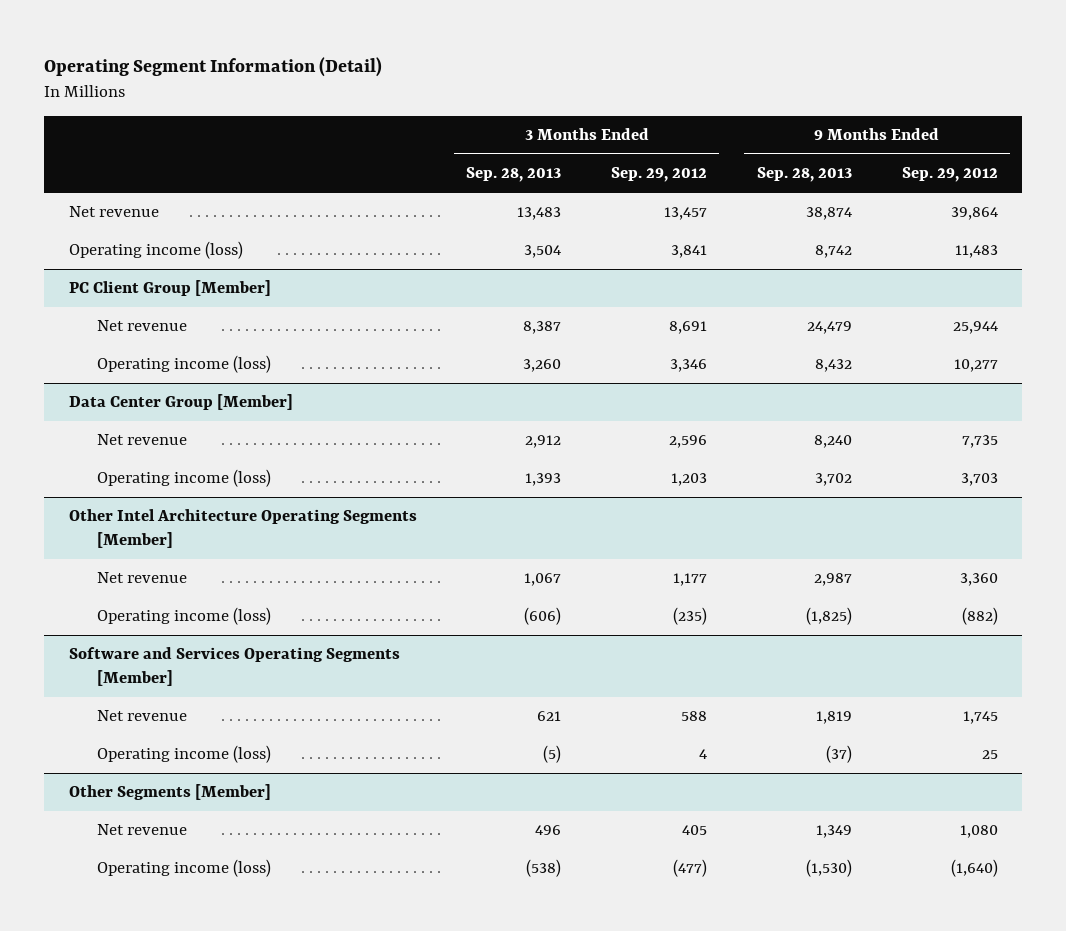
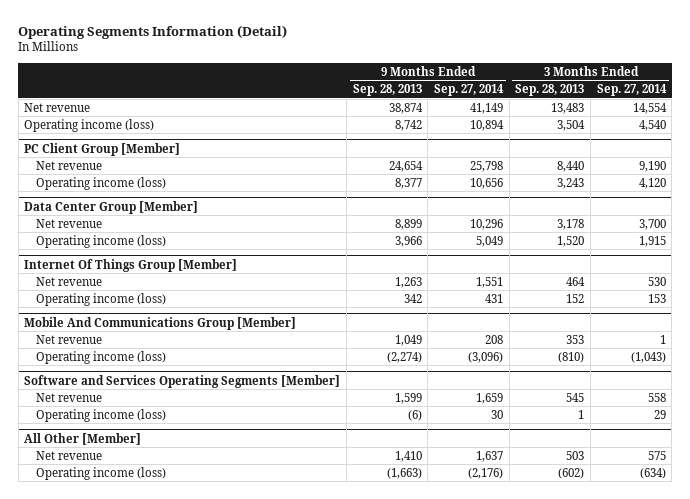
- Operating Segment Information (Detail)
+ Operating Segments Information (Detail)
- | 3 Months Ended Sep. 28, 2013 | 3 Months Ended Sep. 29, 2012 | 9 Months Ended Sep. 28, 2013 | 9 Months Ended Sep. 29, 2012
+ | 9 Months Ended Sep. 28, 2013 | 9 Months Ended Sep. 27, 2014 | 3 Months Ended Sep. 28, 2013 | 3 Months Ended Sep. 27, 2014
@ PC Client Group [Member]
- Net revenue | 8,387 | 8,691 | 24,479 | 25,944
- Operating income (loss) | 3,260 | 3,346 | 8,432 | 10,277
+ Net revenue | 24,654 | 25,798 | 8,440 | 9,190
+ Operating income (loss) | 8,377 | 10,656 | 3,243 | 4,120
@ Data Center Group [Member]
- Net revenue | 2,912 | 2,596 | 8,240 | 7,735
- Operating income (loss) | 1,393 | 1,203 | 3,702 | 3,703
- Other Intel Architecture Operating Segments [Member]
- Net revenue | 1,067 | 1,177 | 2,987 | 3,360
- Operating income (loss) | (606) | (235) | (1,825) | (882)
@ Data Center Group [Member]
+ Net revenue | 8,899 | 10,296 | 3,178 | 3,700
+ Operating income (loss) | 3,966 | 5,049 | 1,520 | 1,915
+ Internet Of Things Group [Member]
+ Net revenue | 1,263 | 1,551 | 464 | 530
+ Operating income (loss) | 342 | 431 | 152 | 153
+ Mobile And Communications Group [Member]
+ Net revenue | 1,049 | 208 | 353 | 1
+ Operating income (loss) | (2,274) | (3,096) | (810) | (1,043)
@ Software and Services Operating Segments [Member]
- Net revenue | 621 | 588 | 1,819 | 1,745
- Operating income (loss) | (5) | 4 | (37) | 25
- Other Segments [Member]
- Net revenue | 496 | 405 | 1,349 | 1,080
- Operating income (loss) | (538) | (477) | (1,530) | (1,640)
@ Software and Services Operating Segments [Member]
+ Net revenue | 1,599 | 1,659 | 545 | 558
+ Operating income (loss) | (6) | 30 | 1 | 29
+ All Other [Member]
+ Net revenue | 1,410 | 1,637 | 503 | 575
+ Operating income (loss) | (1,663) | (2,176) | (602) | (634)

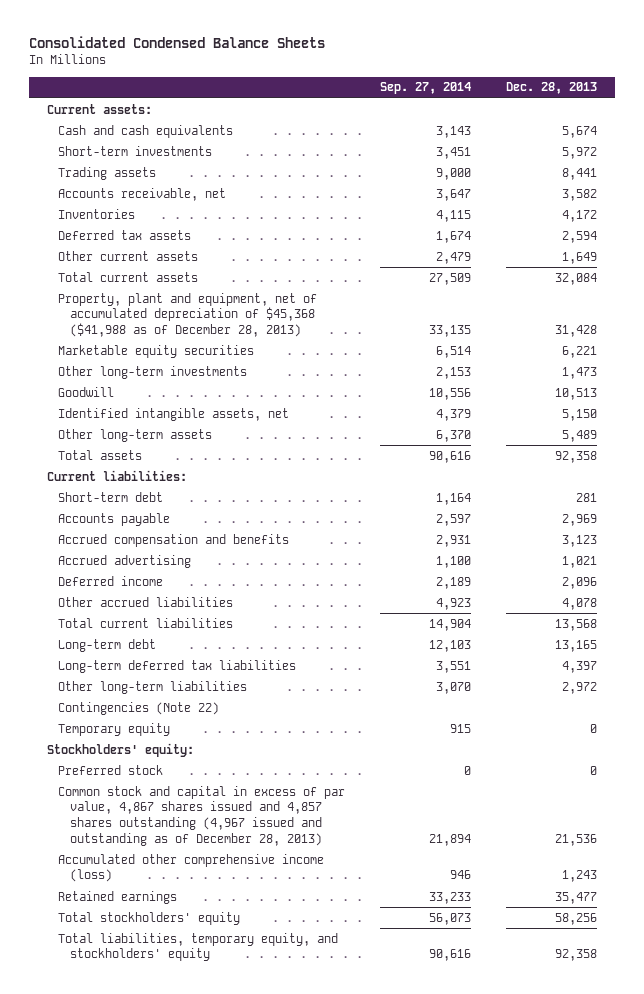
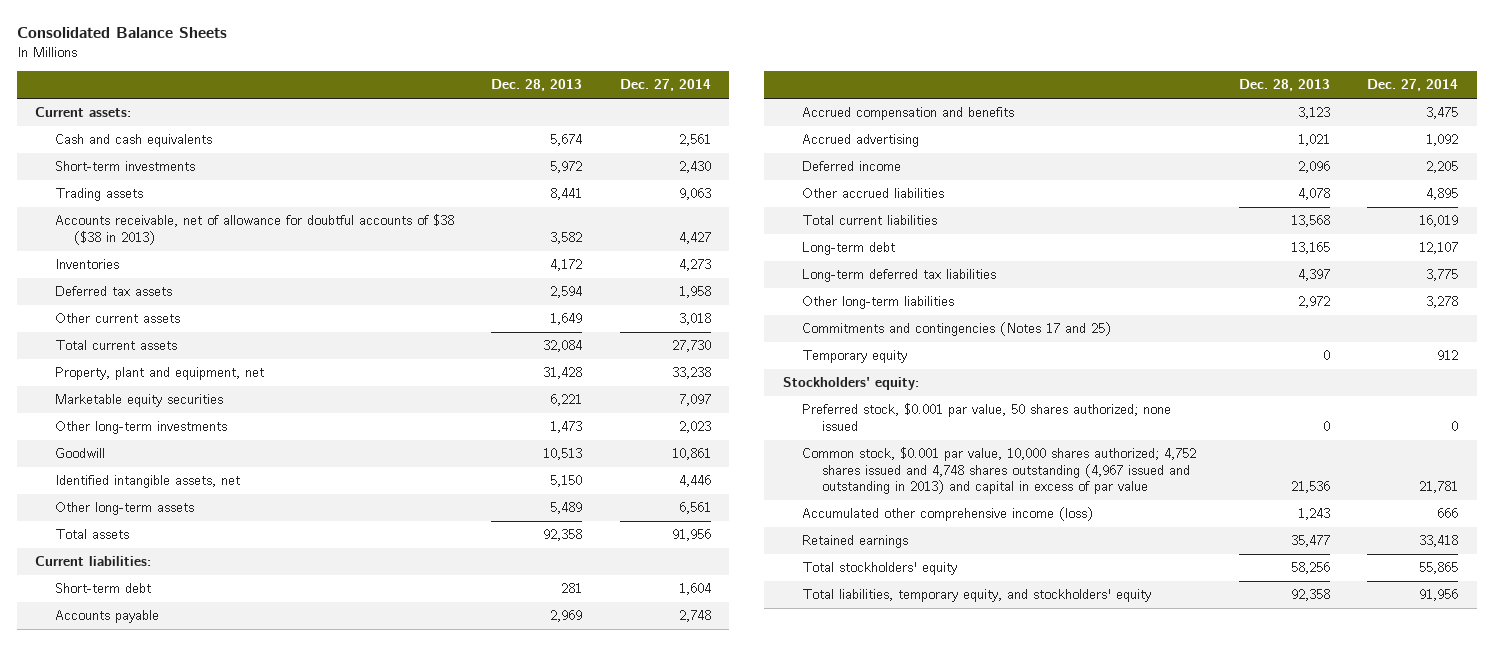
- Consolidated Condensed Balance Sheets
+ Consolidated Balance Sheets
- | Sep. 27, 2014 | Dec. 28, 2013
+ | Dec. 28, 2013 | Dec. 27, 2014
- Accounts receivable, net | 3,647 | 3,582
+ Accounts receivable, net of allowance for doubtful accounts of $38 ($38 in 2013) | 3,582 | 4,427
- Property, plant and equipment, net of accumulated depreciation of $45,368 ($41,988 as of December 28, 2013) | 33,135 | 31,428
+ Property, plant and equipment, net | 31,428 | 33,238
- Contingencies (Note 22)
+ Commitments and contingencies (Notes 17 and 25)
- Preferred stock | 0 | 0
- Common stock and capital in excess of par value, 4,867 shares issued and 4,857 shares outstanding (4,967 issued and outstanding as of December 28, 2013) | 21,894 | 21,536
+ Preferred stock, $0.001 par value, 50 shares authorized; none issued | 0 | 0
+ Common stock, $0.001 par value, 10,000 shares authorized; 4,752 shares issued and 4,748 shares outstanding (4,967 issued and outstanding in 2013) and capital in excess of par value | 21,536 | 21,781

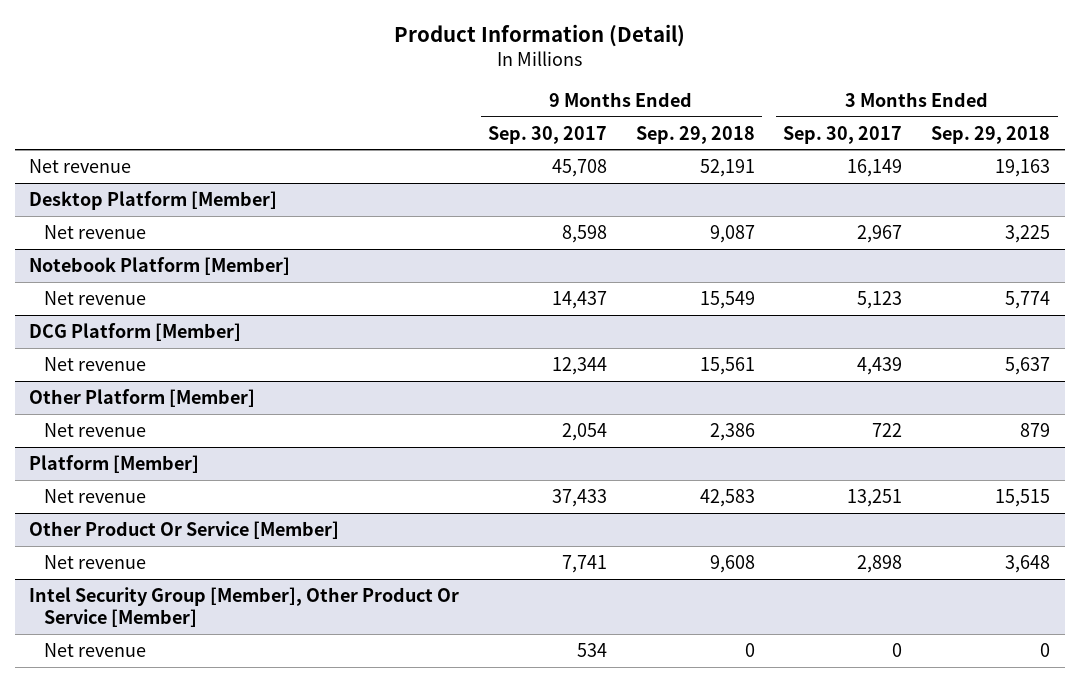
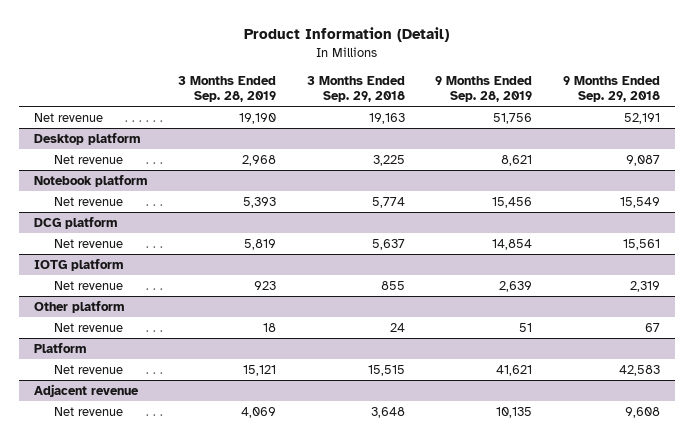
- | 9 Months Ended Sep. 30, 2017 | 9 Months Ended Sep. 29, 2018 | 3 Months Ended Sep. 30, 2017 | 3 Months Ended Sep. 29, 2018
+ | 3 Months Ended Sep. 28, 2019 | 3 Months Ended Sep. 29, 2018 | 9 Months Ended Sep. 28, 2019 | 9 Months Ended Sep. 29, 2018
- Desktop Platform [Member]
+ Desktop platform
- Notebook Platform [Member]
+ Notebook platform
- DCG Platform [Member]
+ DCG platform
- Other Platform [Member]
- Net revenue | 2,054 | 2,386 | 722 | 879
- Platform [Member]
+ IOTG platform
+ Net revenue | 923 | 855 | 2,639 | 2,319
+ Other platform
+ Net revenue | 18 | 24 | 51 | 67
+ Platform
- Other Product Or Service [Member]
+ Adjacent revenue
- Intel Security Group [Member], Other Product Or Service [Member]
- Net revenue | 534 | 0 | 0 | 0

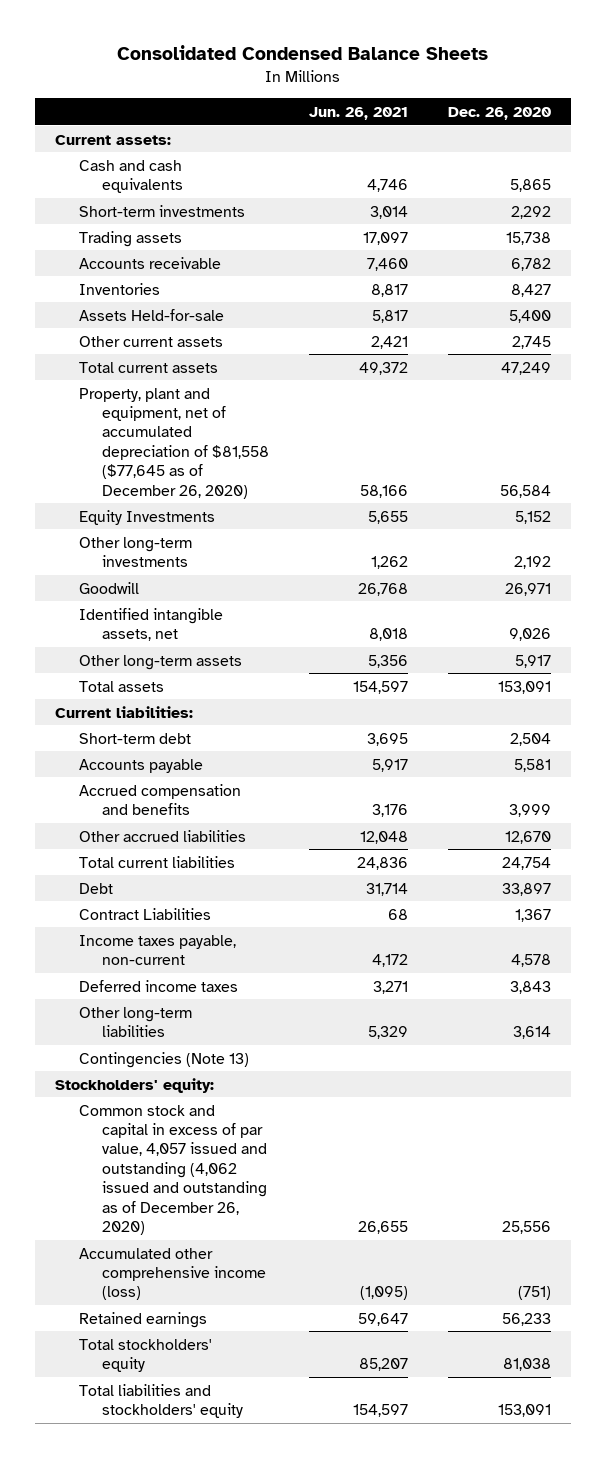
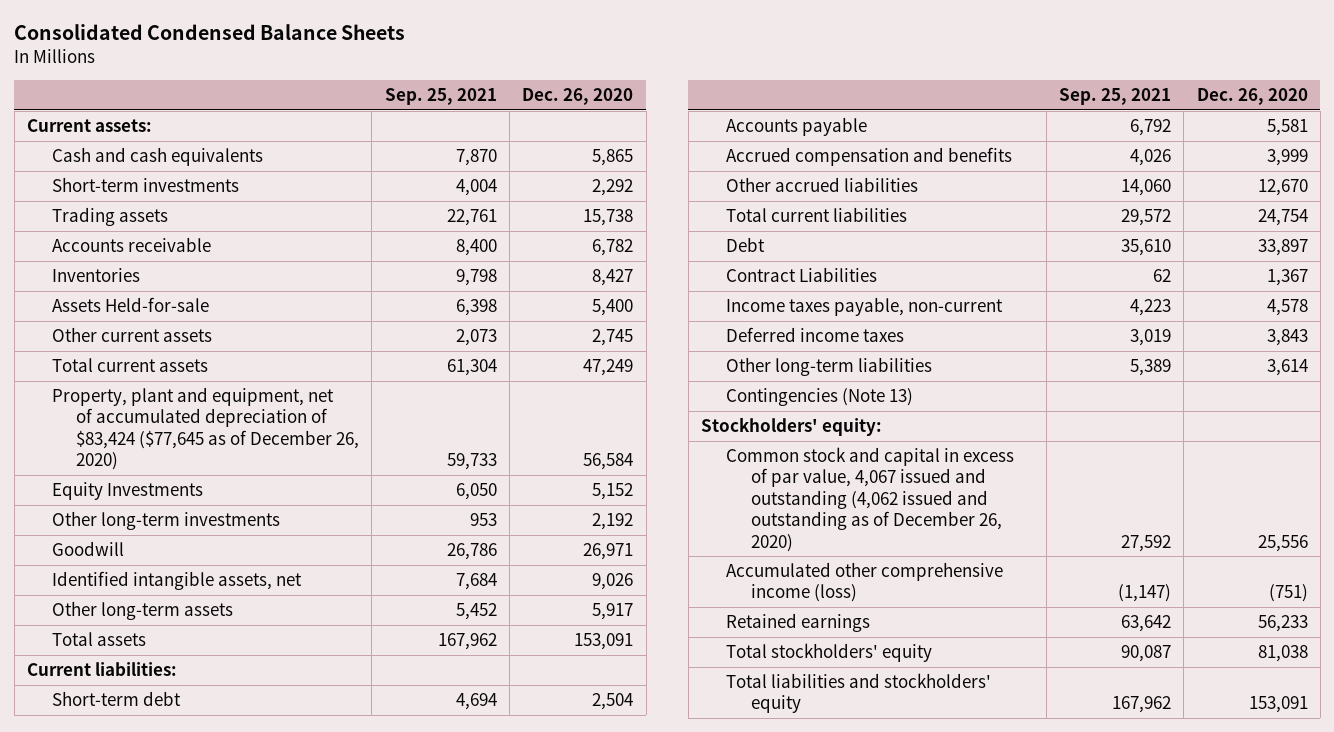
- | Jun. 26, 2021 | Dec. 26, 2020
+ | Sep. 25, 2021 | Dec. 26, 2020
- Property, plant and equipment, net of accumulated depreciation of $81,558 ($77,645 as of December 26, 2020) | 58,166 | 56,584
+ Property, plant and equipment, net of accumulated depreciation of $83,424 ($77,645 as of December 26, 2020) | 59,733 | 56,584
- Common stock and capital in excess of par value, 4,057 issued and outstanding (4,062 issued and outstanding as of December 26, 2020) | 26,655 | 25,556
+ Common stock and capital in excess of par value, 4,067 issued and outstanding (4,062 issued and outstanding as of December 26, 2020) | 27,592 | 25,556

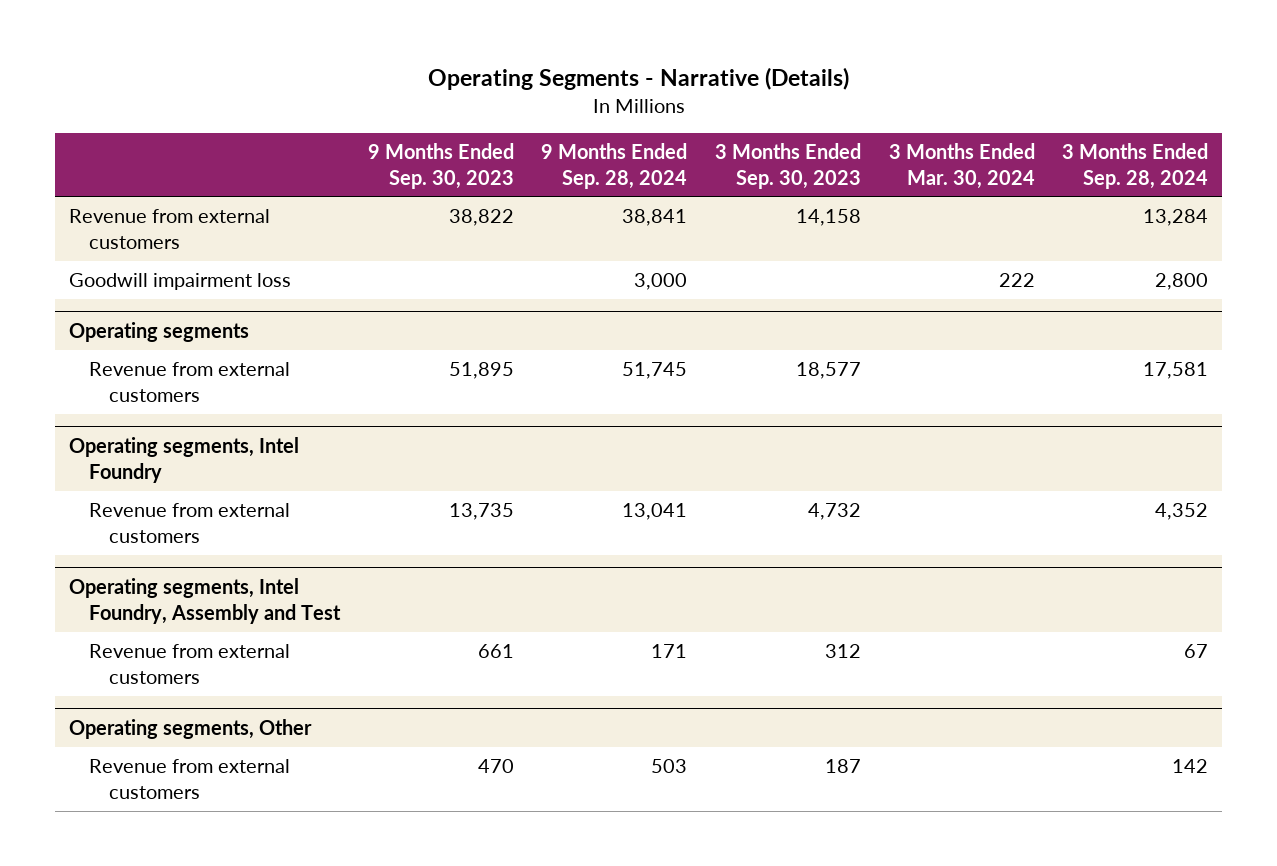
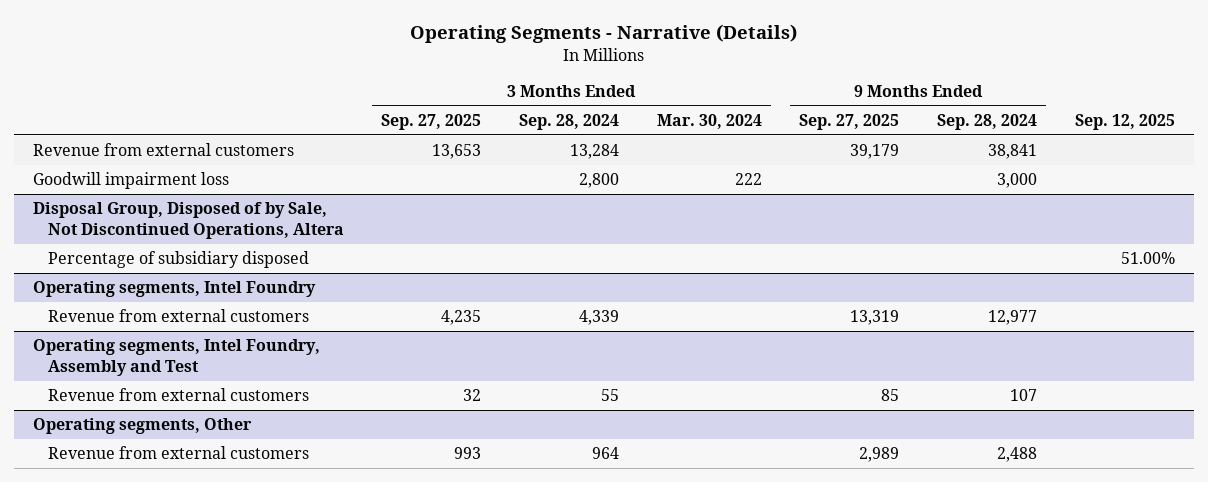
- | 9 Months Ended Sep. 30, 2023 | 9 Months Ended Sep. 28, 2024 | 3 Months Ended Sep. 30, 2023 | 3 Months Ended Mar. 30, 2024 | 3 Months Ended Sep. 28, 2024
+ | 3 Months Ended Sep. 27, 2025 | 3 Months Ended Sep. 28, 2024 | 3 Months Ended Mar. 30, 2024 | 9 Months Ended Sep. 27, 2025 | 9 Months Ended Sep. 28, 2024 | Sep. 12, 2025
- Operating segments
- Revenue from external customers | 51,895 | 51,745 | 18,577 | | 17,581
+ Disposal Group, Disposed of by Sale, Not Discontinued Operations, Altera
+ Percentage of subsidiary disposed | | | | | | 51.00%
@ Operating segments, Intel Foundry
- Revenue from external customers | 13,735 | 13,041 | 4,732 | | 4,352
+ Revenue from external customers | 4,235 | 4,339 | | 13,319 | 12,977 |
@ Operating segments, Intel Foundry, Assembly and Test
- Revenue from external customers | 661 | 171 | 312 | | 67
+ Revenue from external customers | 32 | 55 | | 85 | 107 |
@ Operating segments, Other
- Revenue from external customers | 470 | 503 | 187 | | 142
+ Revenue from external customers | 993 | 964 | | 2,989 | 2,488 |

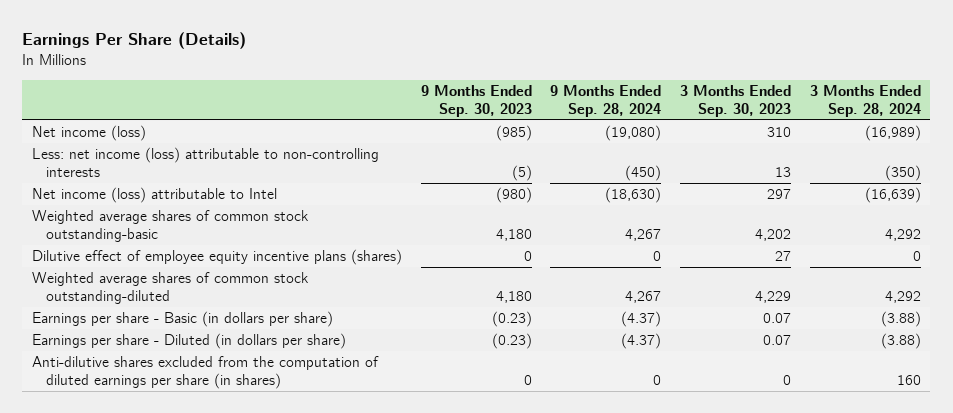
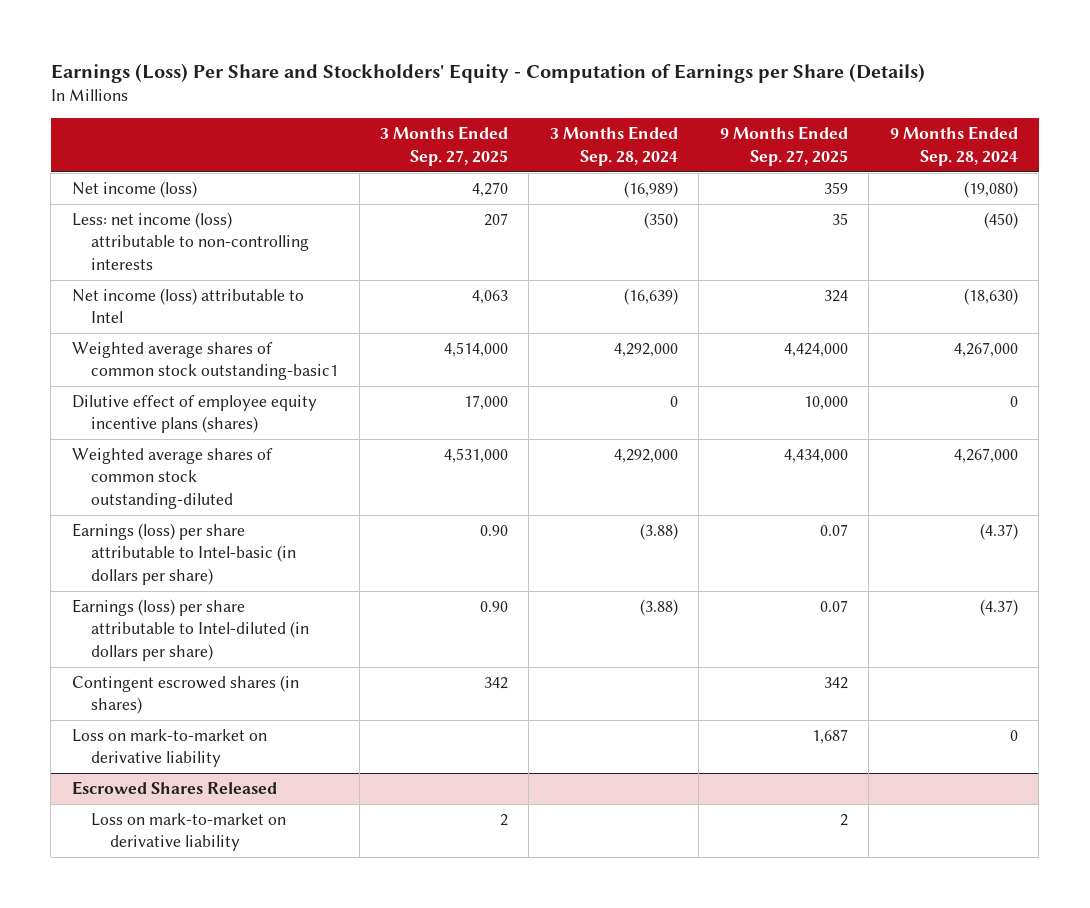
- Earnings Per Share (Details)
+ Earnings (Loss) Per Share and Stockholders' Equity - Computation of Earnings per Share (Details)
- | 9 Months Ended Sep. 30, 2023 | 9 Months Ended Sep. 28, 2024 | 3 Months Ended Sep. 30, 2023 | 3 Months Ended Sep. 28, 2024
+ | 3 Months Ended Sep. 27, 2025 | 3 Months Ended Sep. 28, 2024 | 9 Months Ended Sep. 27, 2025 | 9 Months Ended Sep. 28, 2024
- Weighted average shares of common stock outstanding-basic | 4,180 | 4,267 | 4,202 | 4,292
+ Weighted average shares of common stock outstanding-basic1 | 4,514,000 | 4,292,000 | 4,424,000 | 4,267,000
- Weighted average shares of common stock outstanding-diluted | 4,180 | 4,267 | 4,229 | 4,292
- Earnings per share - Basic (in dollars per share) | (0.23) | (4.37) | 0.07 | (3.88)
- Earnings per share - Diluted (in dollars per share) | (0.23) | (4.37) | 0.07 | (3.88)
- Anti-dilutive shares excluded from the computation of diluted earnings per share (in shares) | 0 | 0 | 0 | 160
+ Weighted average shares of common stock outstanding-diluted | 4,531,000 | 4,292,000 | 4,434,000 | 4,267,000
+ Earnings (loss) per share attributable to Intel-basic (in dollars per share) | 0.90 | (3.88) | 0.07 | (4.37)
+ Earnings (loss) per share attributable to Intel-diluted (in dollars per share) | 0.90 | (3.88) | 0.07 | (4.37)
+ Contingent escrowed shares (in shares) | 342 | | 342 |
+ Loss on mark-to-market on derivative liability | | | 1,687 | 0
+ Escrowed Shares Released
+ Loss on mark-to-market on derivative liability | 2 | | 2 |

